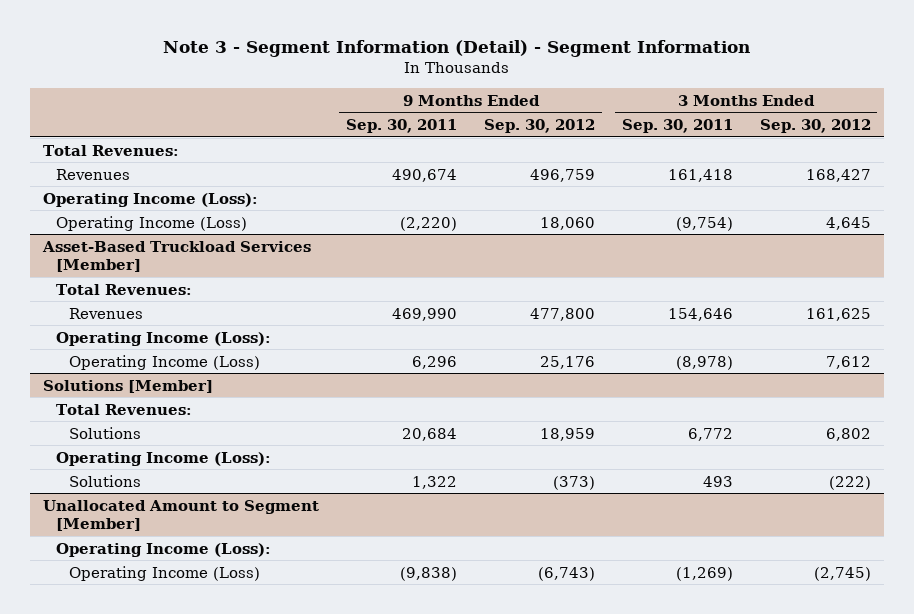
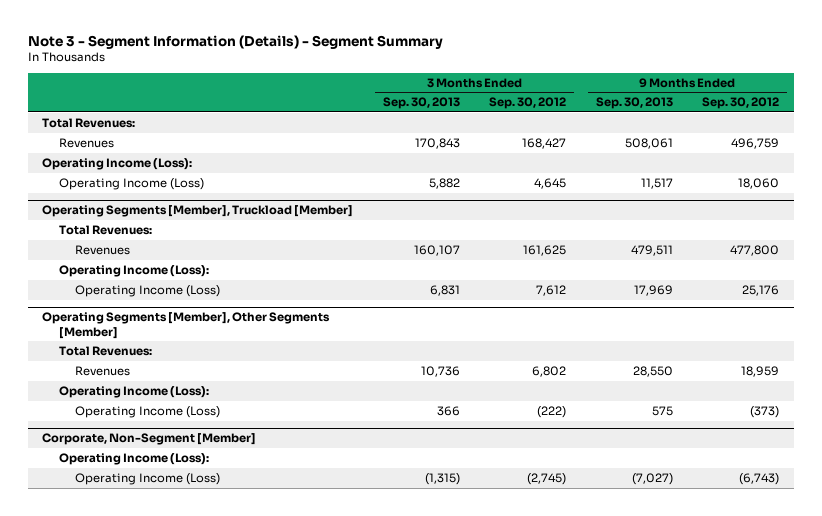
- Note 3 - Segment Information (Detail) - Segment Information
+ Note 3 - Segment Information (Details) - Segment Summary
- | 9 Months Ended Sep. 30, 2011 | 9 Months Ended Sep. 30, 2012 | 3 Months Ended Sep. 30, 2011 | 3 Months Ended Sep. 30, 2012
+ | 3 Months Ended Sep. 30, 2013 | 3 Months Ended Sep. 30, 2012 | 9 Months Ended Sep. 30, 2013 | 9 Months Ended Sep. 30, 2012
- Asset-Based Truckload Services [Member]
+ Operating Segments [Member], Truckload [Member]
- Solutions [Member]
+ Operating Segments [Member], Other Segments [Member]
- Solutions | 20,684 | 18,959 | 6,772 | 6,802
+ Revenues | 10,736 | 6,802 | 28,550 | 18,959
- Solutions | 1,322 | (373) | 493 | (222)
- Unallocated Amount to Segment [Member]
+ Operating Income (Loss) | 366 | (222) | 575 | (373)
+ Corporate, Non-Segment [Member]

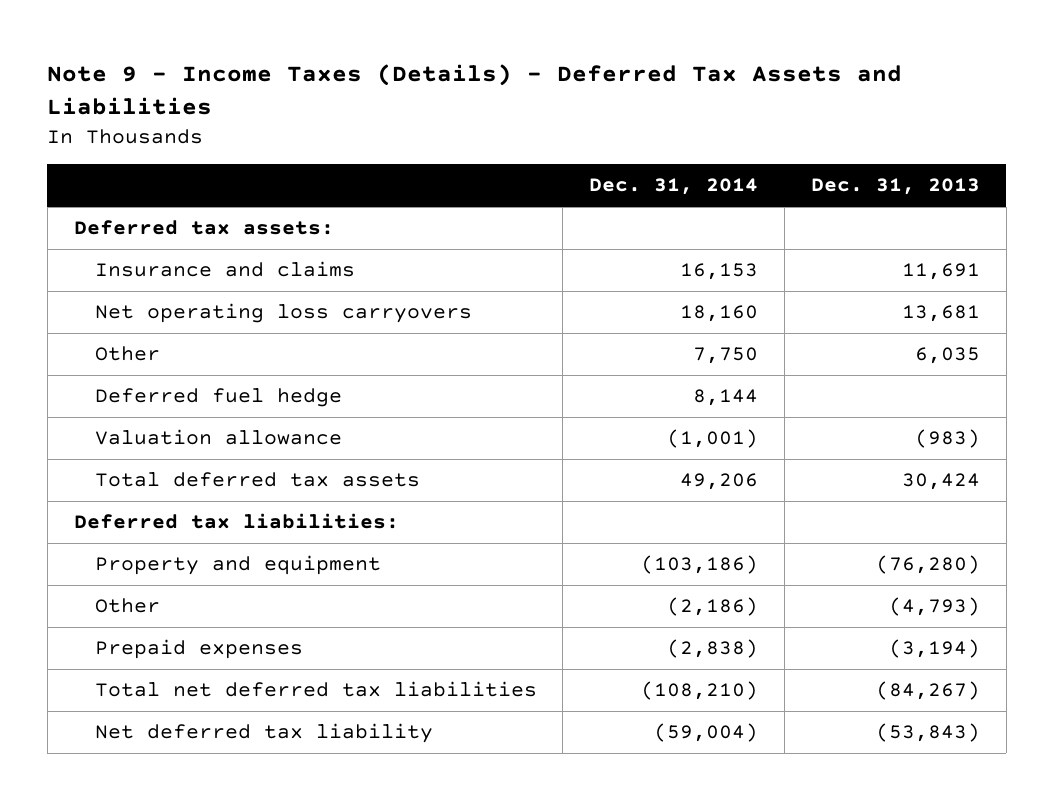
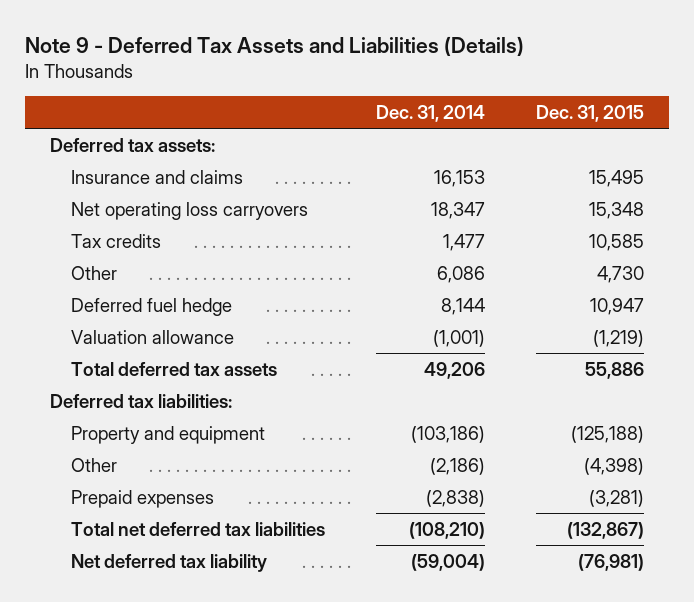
- Note 9 - Income Taxes (Details) - Deferred Tax Assets and Liabilities
+ Note 9 - Deferred Tax Assets and Liabilities (Details)
- | Dec. 31, 2014 | Dec. 31, 2013
+ | Dec. 31, 2014 | Dec. 31, 2015
- Net operating loss carryovers | 18,160 | 13,681
- Other | 7,750 | 6,035
+ Net operating loss carryovers | 18,347 | 15,348
+ Tax credits | 1,477 | 10,585
+ Other | 6,086 | 4,730

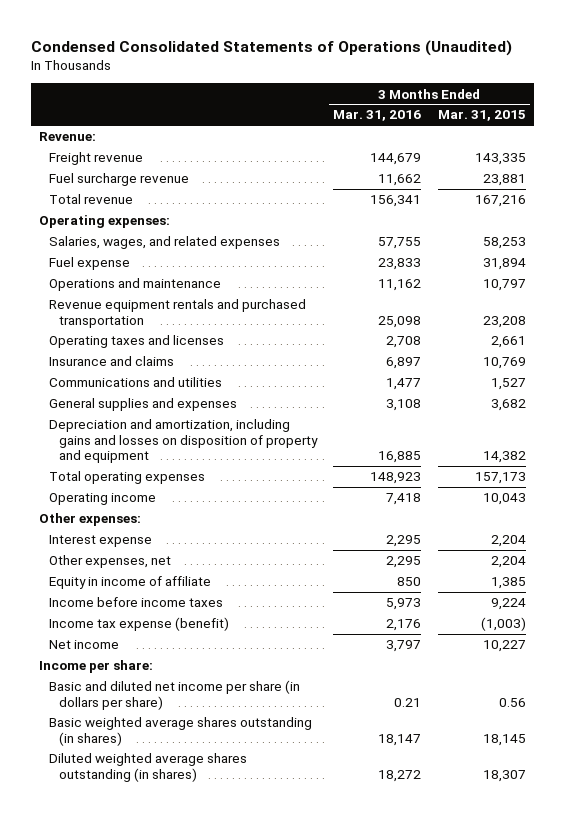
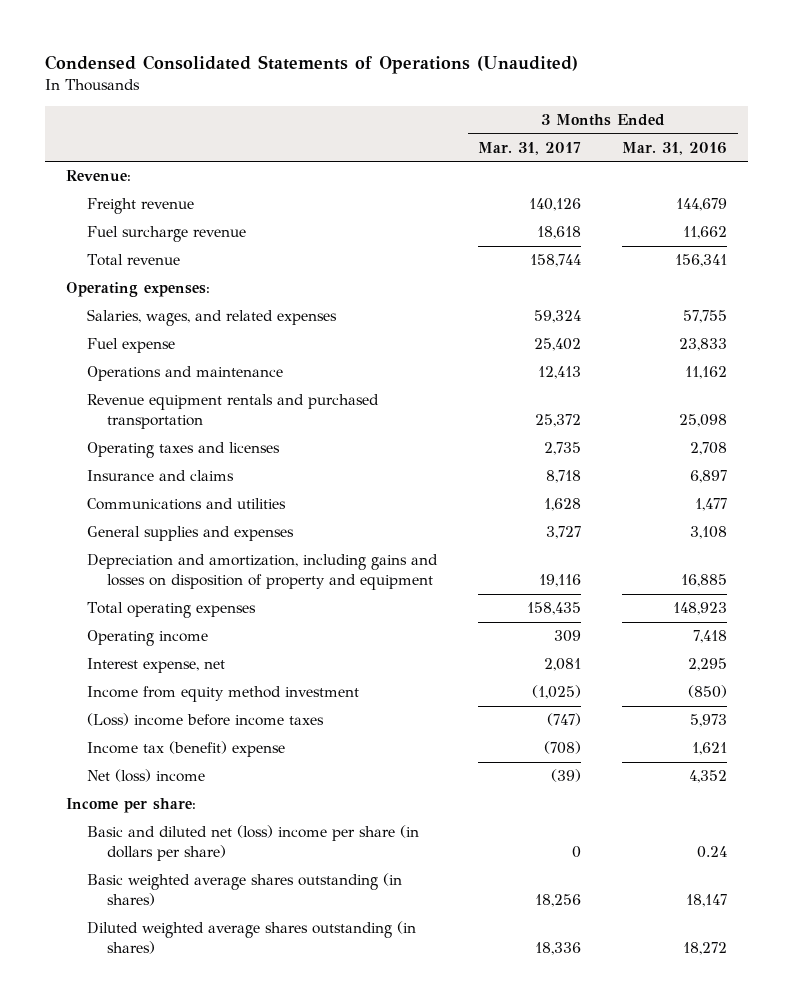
- | 3 Months Ended Mar. 31, 2016 | 3 Months Ended Mar. 31, 2015
+ | 3 Months Ended Mar. 31, 2017 | 3 Months Ended Mar. 31, 2016
- Other expenses:
- Interest expense | 2,295 | 2,204
- Other expenses, net | 2,295 | 2,204
- Equity in income of affiliate | 850 | 1,385
- Income before income taxes | 5,973 | 9,224
- Income tax expense (benefit) | 2,176 | (1,003)
- Net income | 3,797 | 10,227
+ Interest expense, net | 2,081 | 2,295
+ Income from equity method investment | (1,025) | (850)
+ (Loss) income before income taxes | (747) | 5,973
+ Income tax (benefit) expense | (708) | 1,621
+ Net (loss) income | (39) | 4,352
- Basic and diluted net income per share (in dollars per share) | 0.21 | 0.56
+ Basic and diluted net (loss) income per share (in dollars per share) | 0 | 0.24

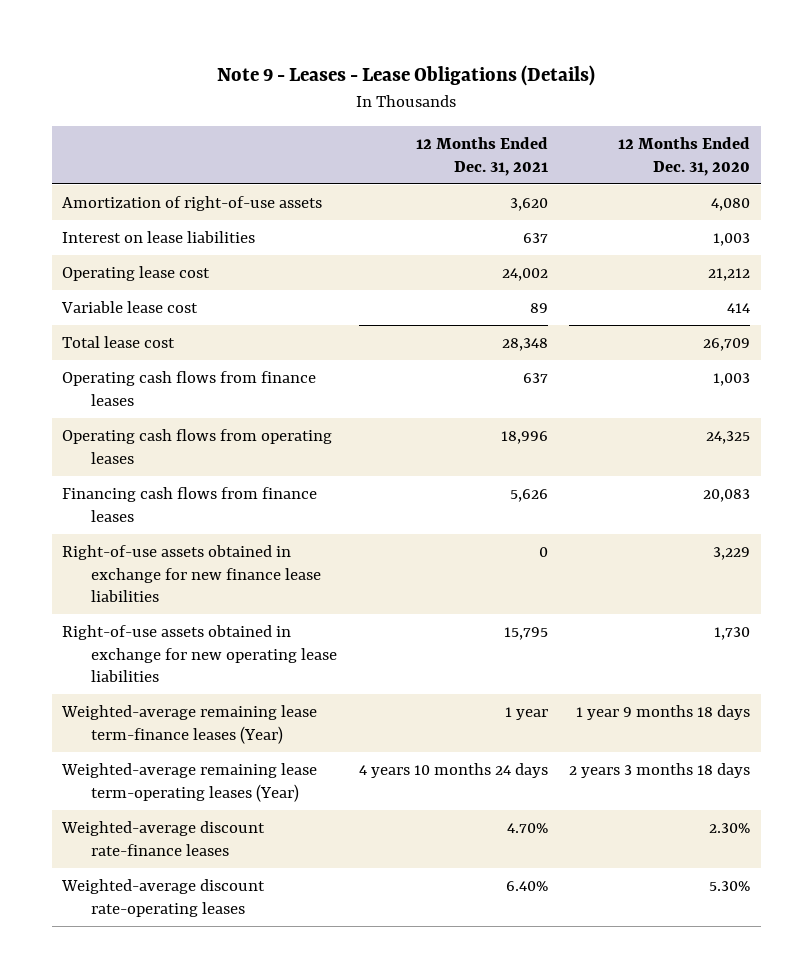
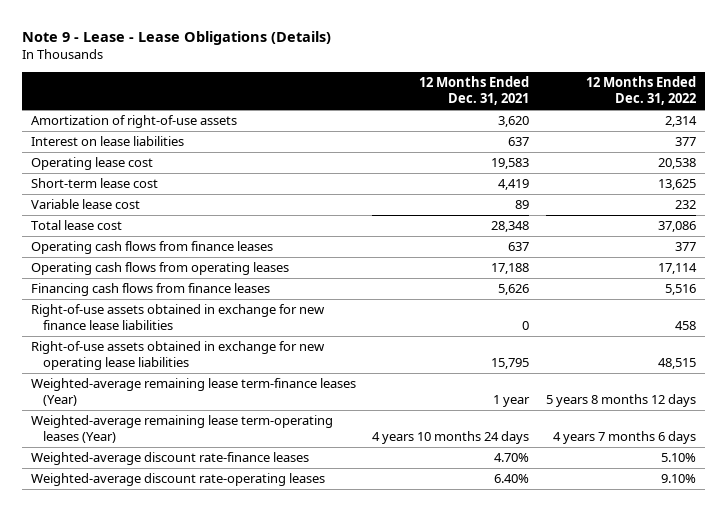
- Note 9 - Leases - Lease Obligations (Details)
+ Note 9 - Lease - Lease Obligations (Details)
- | 12 Months Ended Dec. 31, 2021 | 12 Months Ended Dec. 31, 2020
+ | 12 Months Ended Dec. 31, 2021 | 12 Months Ended Dec. 31, 2022
- Operating lease cost | 24,002 | 21,212
+ Operating lease cost | 19,583 | 20,538
+ Short-term lease cost | 4,419 | 13,625
- Operating cash flows from operating leases | 18,996 | 24,325
+ Operating cash flows from operating leases | 17,188 | 17,114

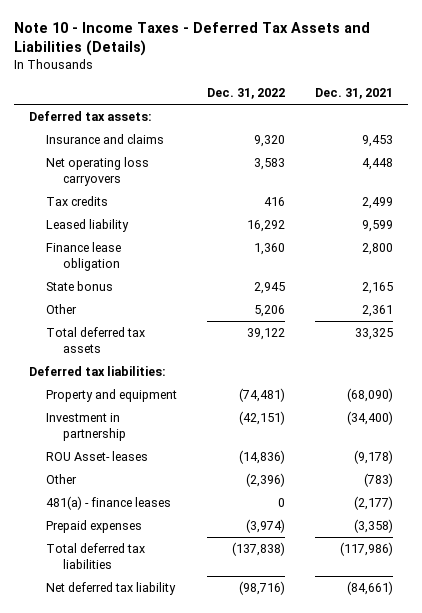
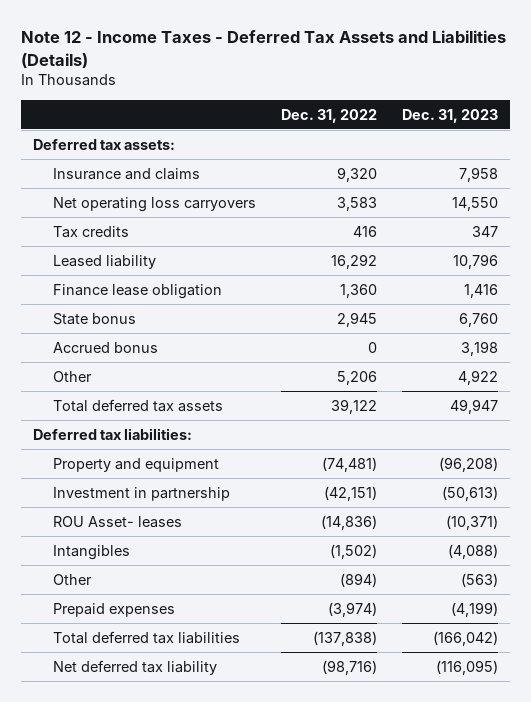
- Note 10 - Income Taxes - Deferred Tax Assets and Liabilities (Details)
+ Note 12 - Income Taxes - Deferred Tax Assets and Liabilities (Details)
- | Dec. 31, 2022 | Dec. 31, 2021
+ | Dec. 31, 2022 | Dec. 31, 2023
+ Accrued bonus | 0 | 3,198
- Other | (2,396) | (783)
- 481(a) - finance leases | 0 | (2,177)
+ Intangibles | (1,502) | (4,088)
+ Other | (894) | (563)

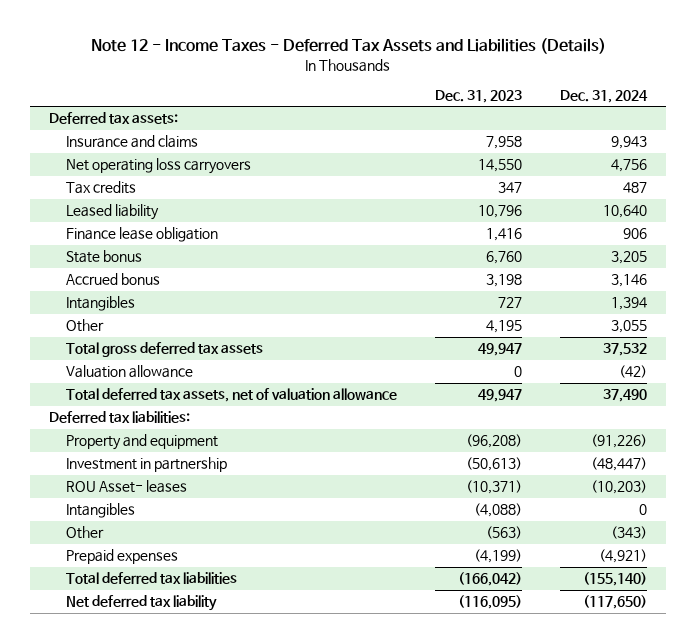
- | Dec. 31, 2022 | Dec. 31, 2023
+ | Dec. 31, 2023 | Dec. 31, 2024
- Other | 5,206 | 4,922
- Total deferred tax assets | 39,122 | 49,947
+ Intangibles | 727 | 1,394
+ Other | 4,195 | 3,055
+ Total gross deferred tax assets | 49,947 | 37,532
+ Valuation allowance | 0 | (42)
+ Total deferred tax assets, net of valuation allowance | 49,947 | 37,490

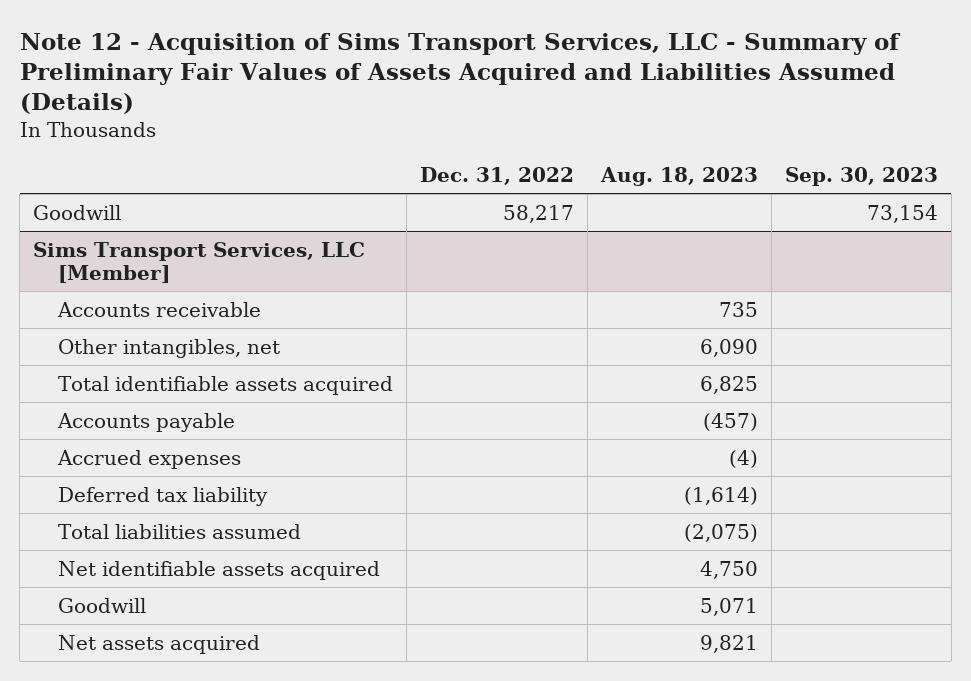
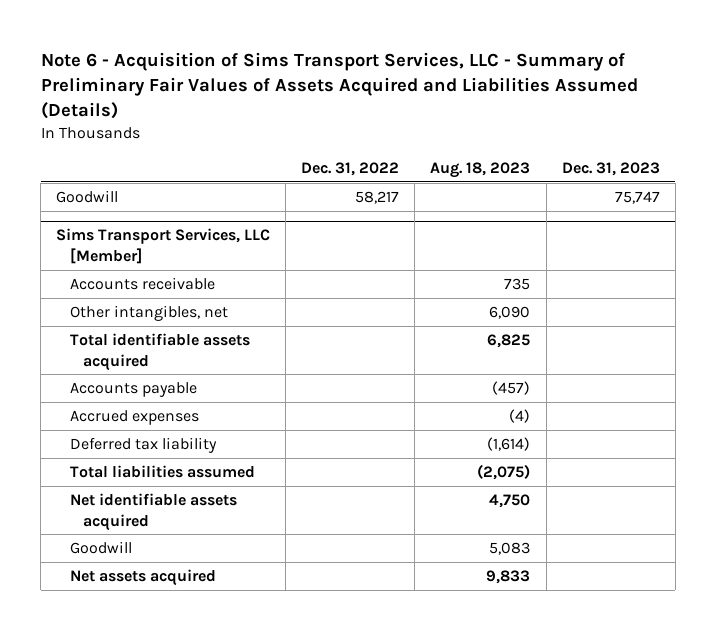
- Note 12 - Acquisition of Sims Transport Services, LLC - Summary of Preliminary Fair Values of Assets Acquired and Liabilities Assumed (Details)
+ Note 6 - Acquisition of Sims Transport Services, LLC - Summary of Preliminary Fair Values of Assets Acquired and Liabilities Assumed (Details)
- | Dec. 31, 2022 | Aug. 18, 2023 | Sep. 30, 2023
+ | Dec. 31, 2022 | Aug. 18, 2023 | Dec. 31, 2023
@ Sims Transport Services, LLC [Member]
- Goodwill | | 5,071 |
- Net assets acquired | | 9,821 |
+ Goodwill | | 5,083 |
+ Net assets acquired | | 9,833 |

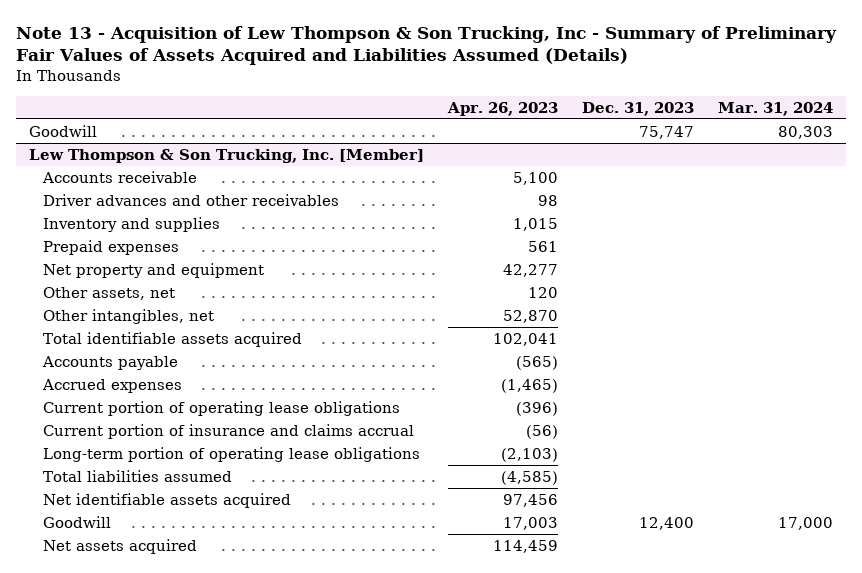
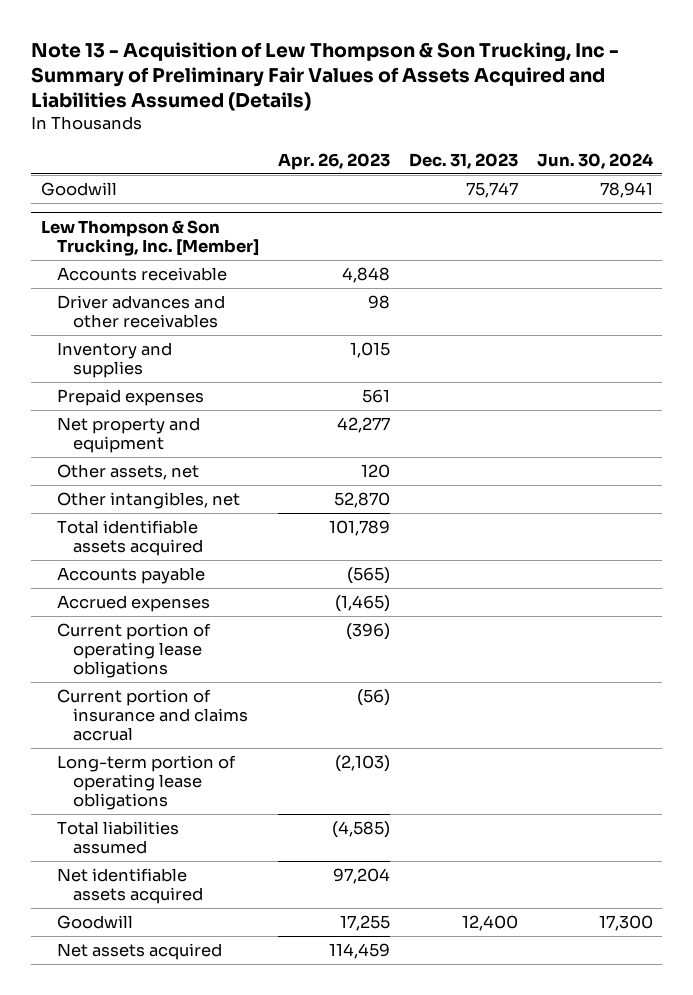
- | Apr. 26, 2023 | Dec. 31, 2023 | Mar. 31, 2024
+ | Apr. 26, 2023 | Dec. 31, 2023 | Jun. 30, 2024
@ Lew Thompson & Son Trucking, Inc. [Member]
- Accounts receivable | 5,100 | |
+ Accounts receivable | 4,848 | |
- Total identifiable assets acquired | 102,041 | |
+ Total identifiable assets acquired | 101,789 | |
- Net identifiable assets acquired | 97,456 | |
- Goodwill | 17,003 | 12,400 | 17,000
+ Net identifiable assets acquired | 97,204 | |
+ Goodwill | 17,255 | 12,400 | 17,300

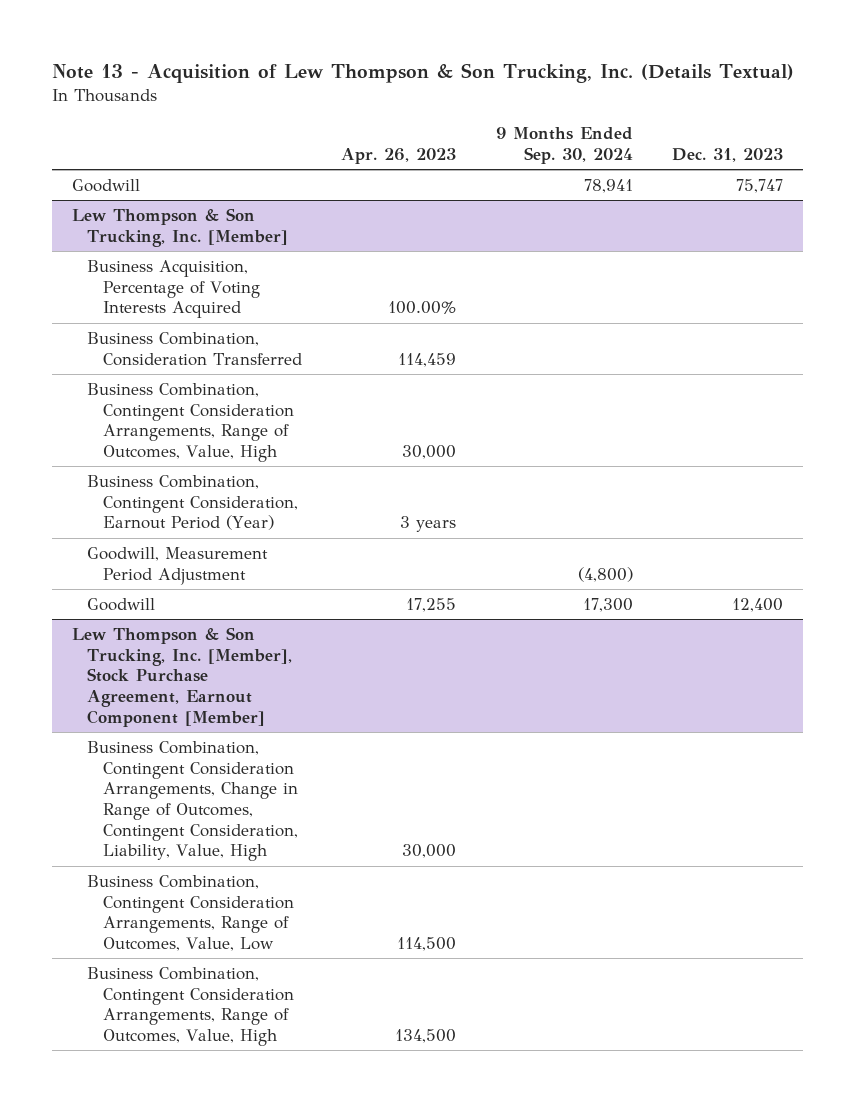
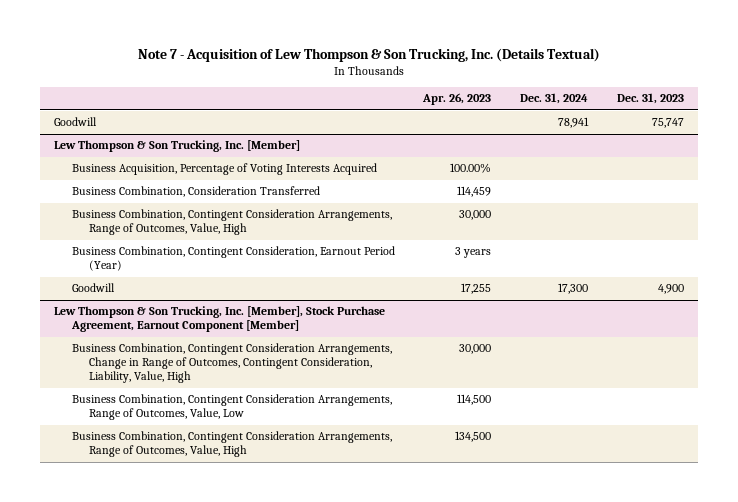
- Note 13 - Acquisition of Lew Thompson & Son Trucking, Inc. (Details Textual)
+ Note 7 - Acquisition of Lew Thompson & Son Trucking, Inc. (Details Textual)
- | Apr. 26, 2023 | 9 Months Ended Sep. 30, 2024 | Dec. 31, 2023
+ | Apr. 26, 2023 | Dec. 31, 2024 | Dec. 31, 2023
@ Lew Thompson & Son Trucking, Inc. [Member]
- Goodwill, Measurement Period Adjustment | | (4,800) |
- Goodwill | 17,255 | 17,300 | 12,400
+ Goodwill | 17,255 | 17,300 | 4,900

